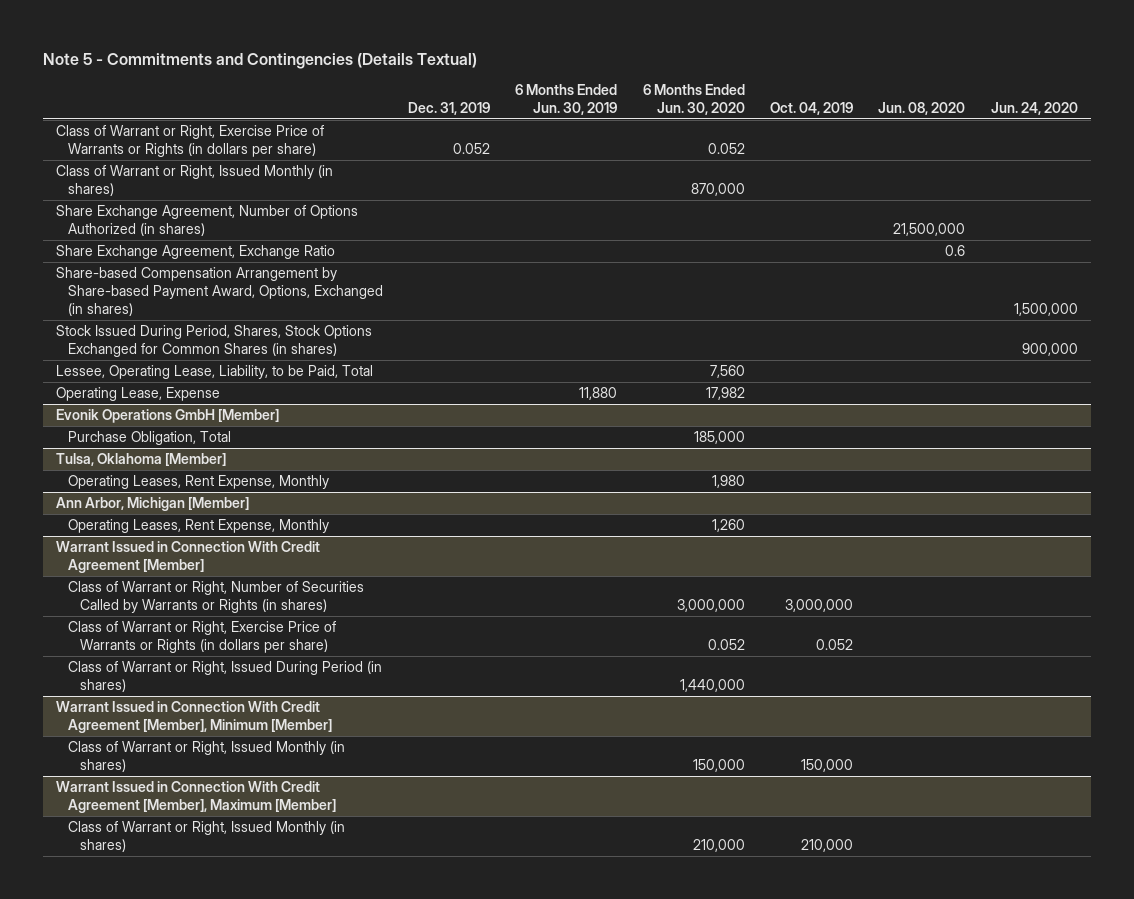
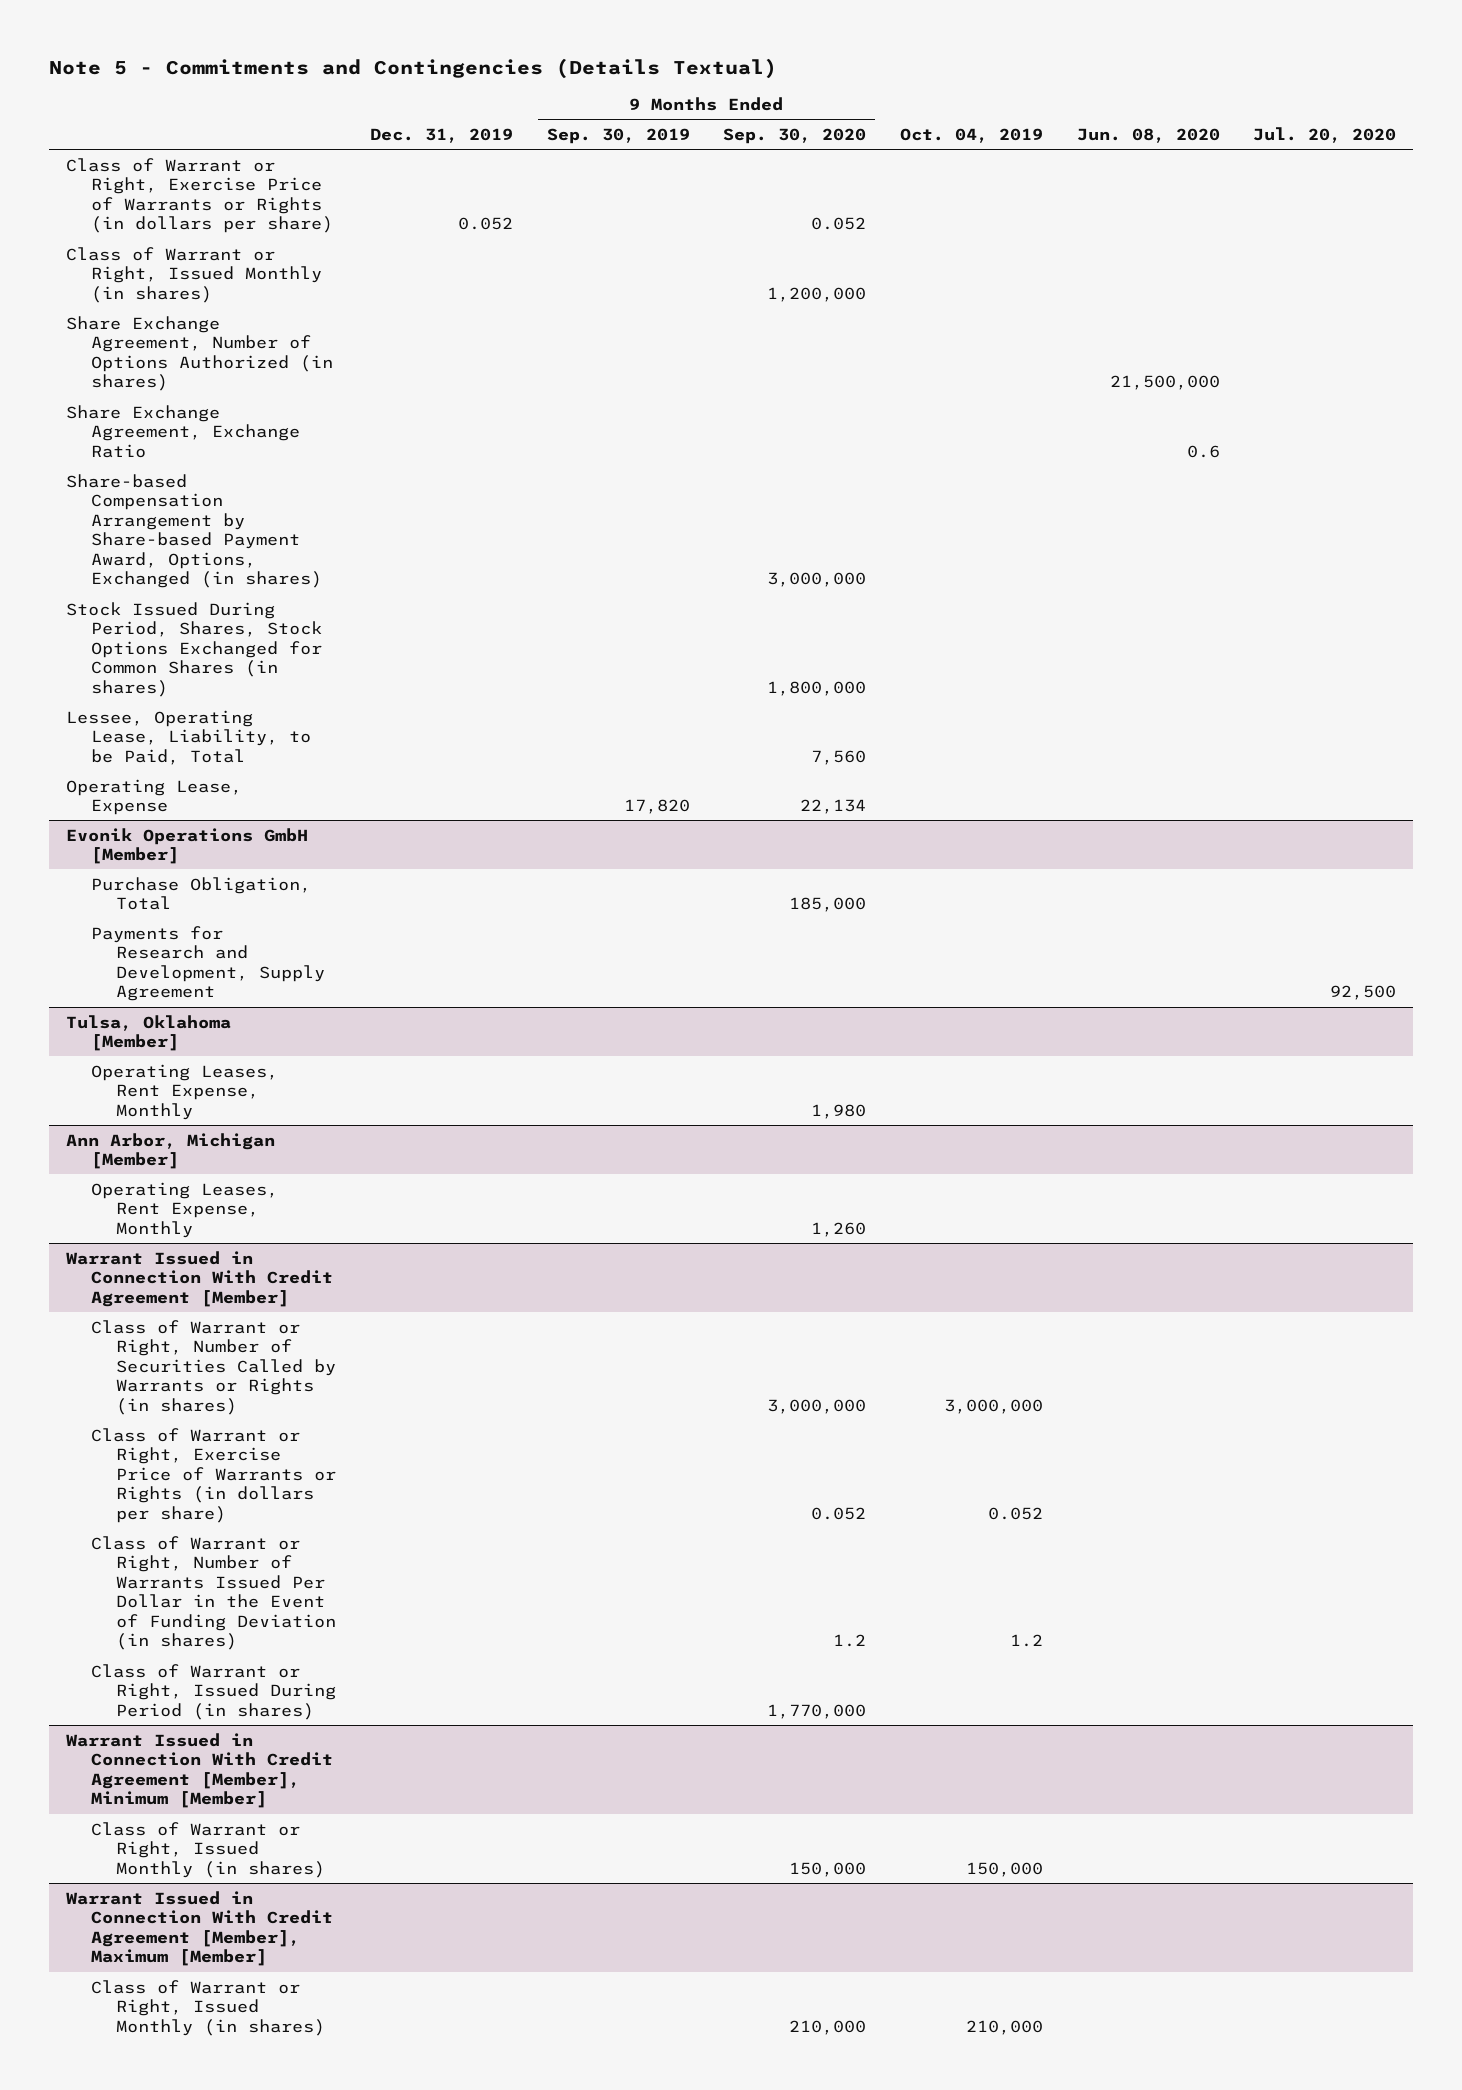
- | Dec. 31, 2019 | 6 Months Ended Jun. 30, 2019 | 6 Months Ended Jun. 30, 2020 | Oct. 04, 2019 | Jun. 08, 2020 | Jun. 24, 2020
+ | Dec. 31, 2019 | 9 Months Ended Sep. 30, 2019 | 9 Months Ended Sep. 30, 2020 | Oct. 04, 2019 | Jun. 08, 2020 | Jul. 20, 2020
@ Evonik Operations GmbH [Member]
+ Payments for Research and Development, Supply Agreement | | | | | | 92,500
@ Warrant Issued in Connection With Credit Agreement [Member]
+ Class of Warrant or Right, Number of Warrants Issued Per Dollar in the Event of Funding Deviation (in shares) | | | 1.2 | 1.2 | |

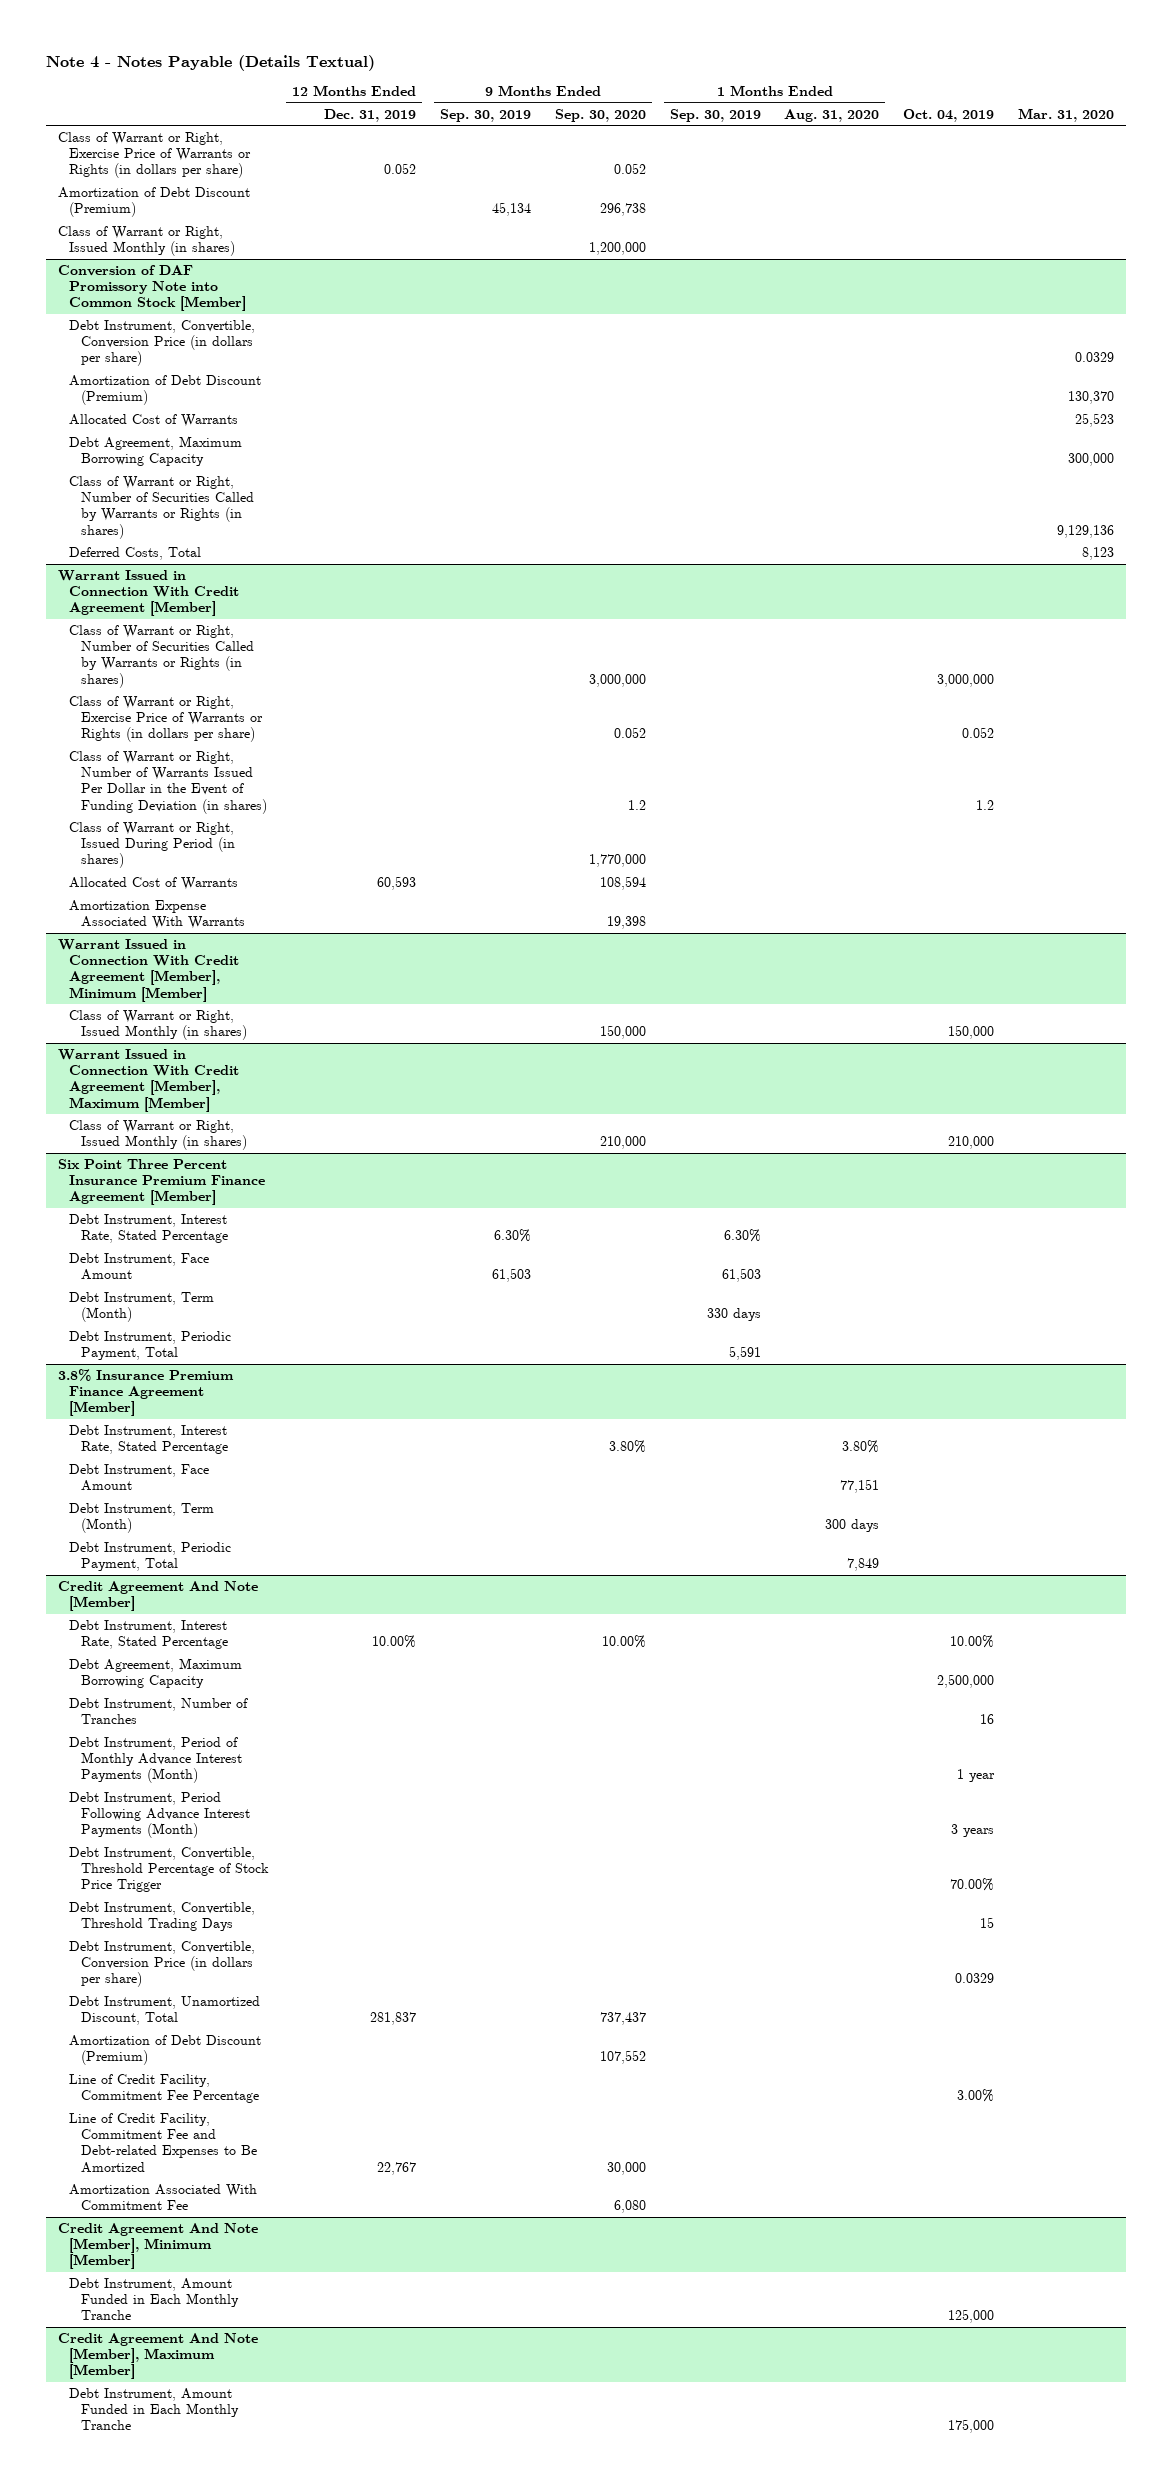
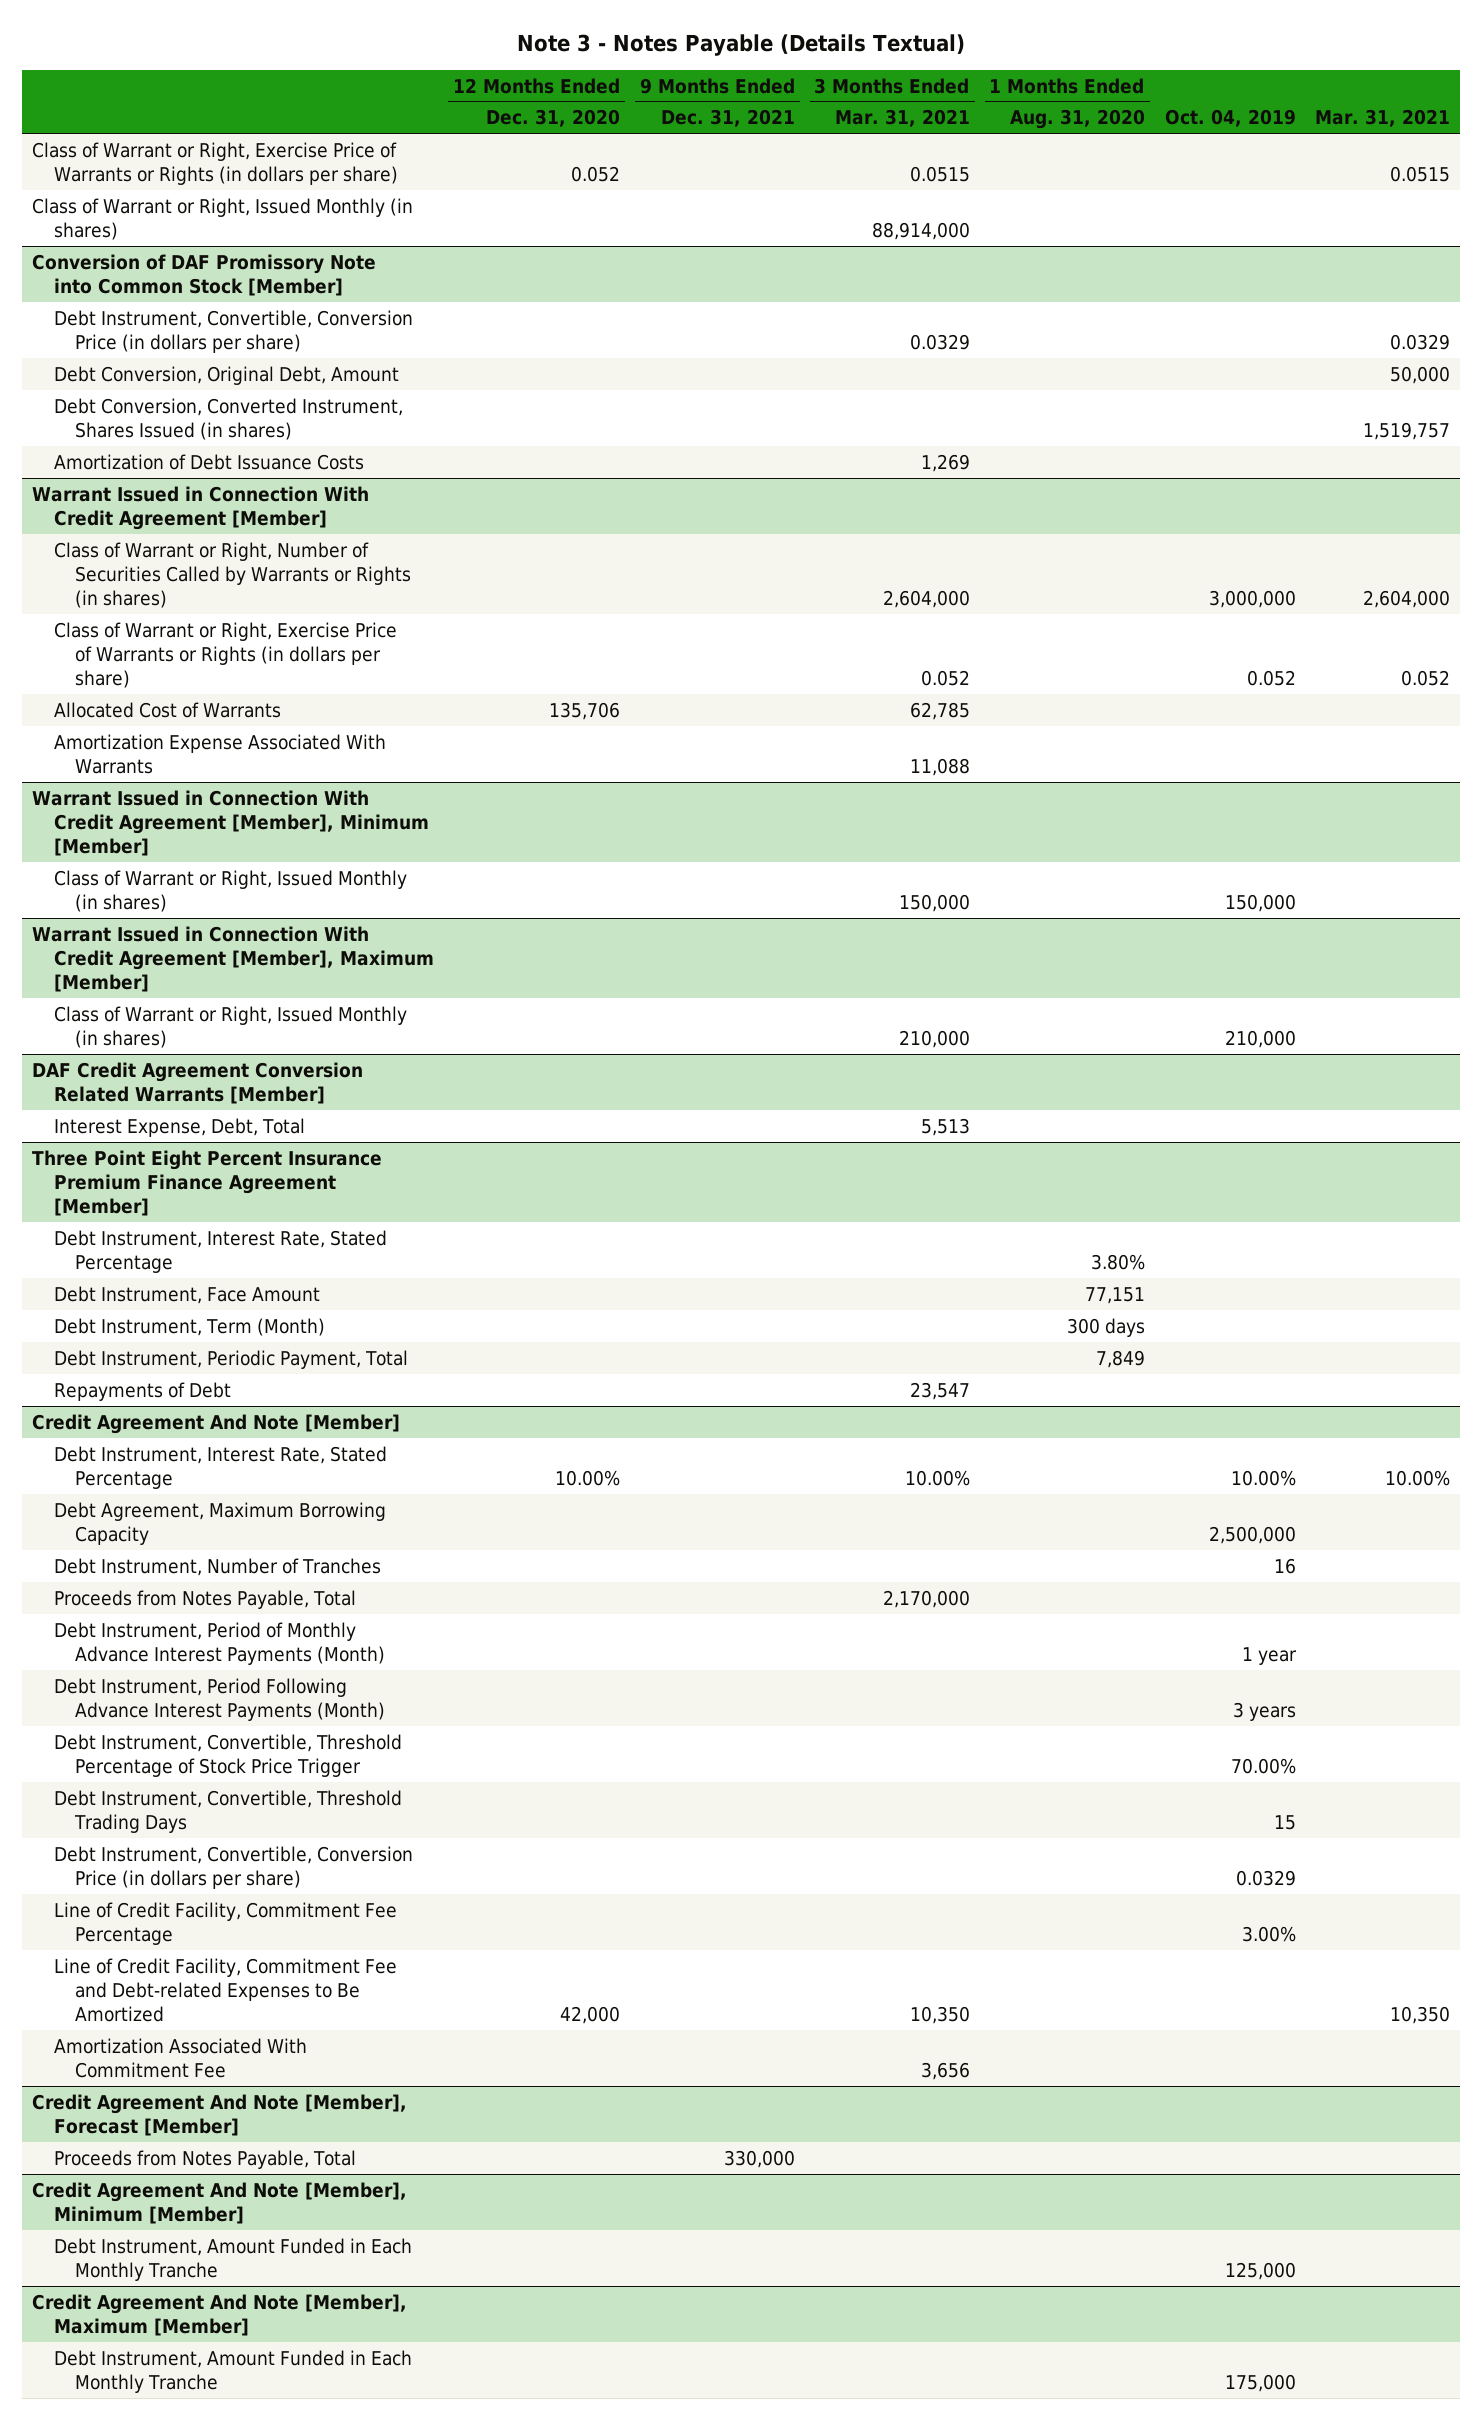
- Note 4 - Notes Payable (Details Textual)
+ Note 3 - Notes Payable (Details Textual)
- | 12 Months Ended Dec. 31, 2019 | 9 Months Ended Sep. 30, 2019 | 9 Months Ended Sep. 30, 2020 | 1 Months Ended Sep. 30, 2019 | 1 Months Ended Aug. 31, 2020 | Oct. 04, 2019 | Mar. 31, 2020
+ | 12 Months Ended Dec. 31, 2020 | 9 Months Ended Dec. 31, 2021 | 3 Months Ended Mar. 31, 2021 | 1 Months Ended Aug. 31, 2020 | Oct. 04, 2019 | Mar. 31, 2021
- Amortization of Debt Discount (Premium) | | 45,134 | 296,738 | | | |
@ Conversion of DAF Promissory Note into Common Stock [Member]
- Amortization of Debt Discount (Premium) | | | | | | | 130,370
- Allocated Cost of Warrants | | | | | | | 25,523
- Debt Agreement, Maximum Borrowing Capacity | | | | | | | 300,000
- Class of Warrant or Right, Number of Securities Called by Warrants or Rights (in shares) | | | | | | | 9,129,136
- Deferred Costs, Total | | | | | | | 8,123
+ Debt Conversion, Original Debt, Amount | | | | | | 50,000
+ Debt Conversion, Converted Instrument, Shares Issued (in shares) | | | | | | 1,519,757
+ Amortization of Debt Issuance Costs | | | 1,269 | | |
@ Warrant Issued in Connection With Credit Agreement [Member]
- Class of Warrant or Right, Number of Warrants Issued Per Dollar in the Event of Funding Deviation (in shares) | | | 1.2 | | | 1.2 |
- Class of Warrant or Right, Issued During Period (in shares) | | | 1,770,000 | | | |
- Six Point Three Percent Insurance Premium Finance Agreement [Member]
- Debt Instrument, Interest Rate, Stated Percentage | | 6.30% | | 6.30% | | |
- Debt Instrument, Face Amount | | 61,503 | | 61,503 | | |
- Debt Instrument, Term (Month) | | | | 330 days | | |
- Debt Instrument, Periodic Payment, Total | | | | 5,591 | | |
- 3.8% Insurance Premium Finance Agreement [Member]
+ DAF Credit Agreement Conversion Related Warrants [Member]
+ Interest Expense, Debt, Total | | | 5,513 | | |
+ Three Point Eight Percent Insurance Premium Finance Agreement [Member]
+ Repayments of Debt | | | 23,547 | | |
@ Credit Agreement And Note [Member]
+ Proceeds from Notes Payable, Total | | | 2,170,000 | | |
- Debt Instrument, Unamortized Discount, Total | 281,837 | | 737,437 | | | |
- Amortization of Debt Discount (Premium) | | | 107,552 | | | |
+ Credit Agreement And Note [Member], Forecast [Member]
+ Proceeds from Notes Payable, Total | | 330,000 | | | |

